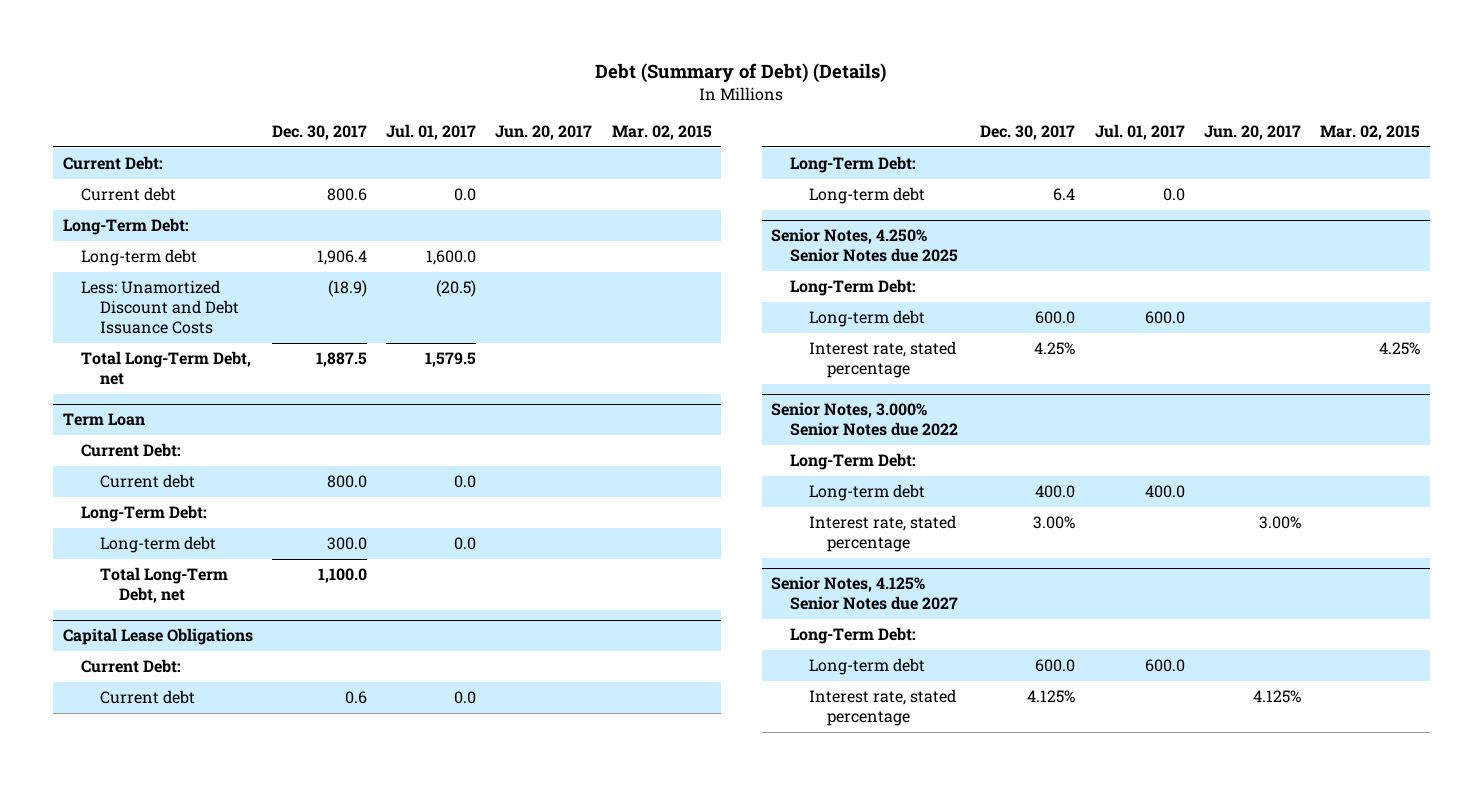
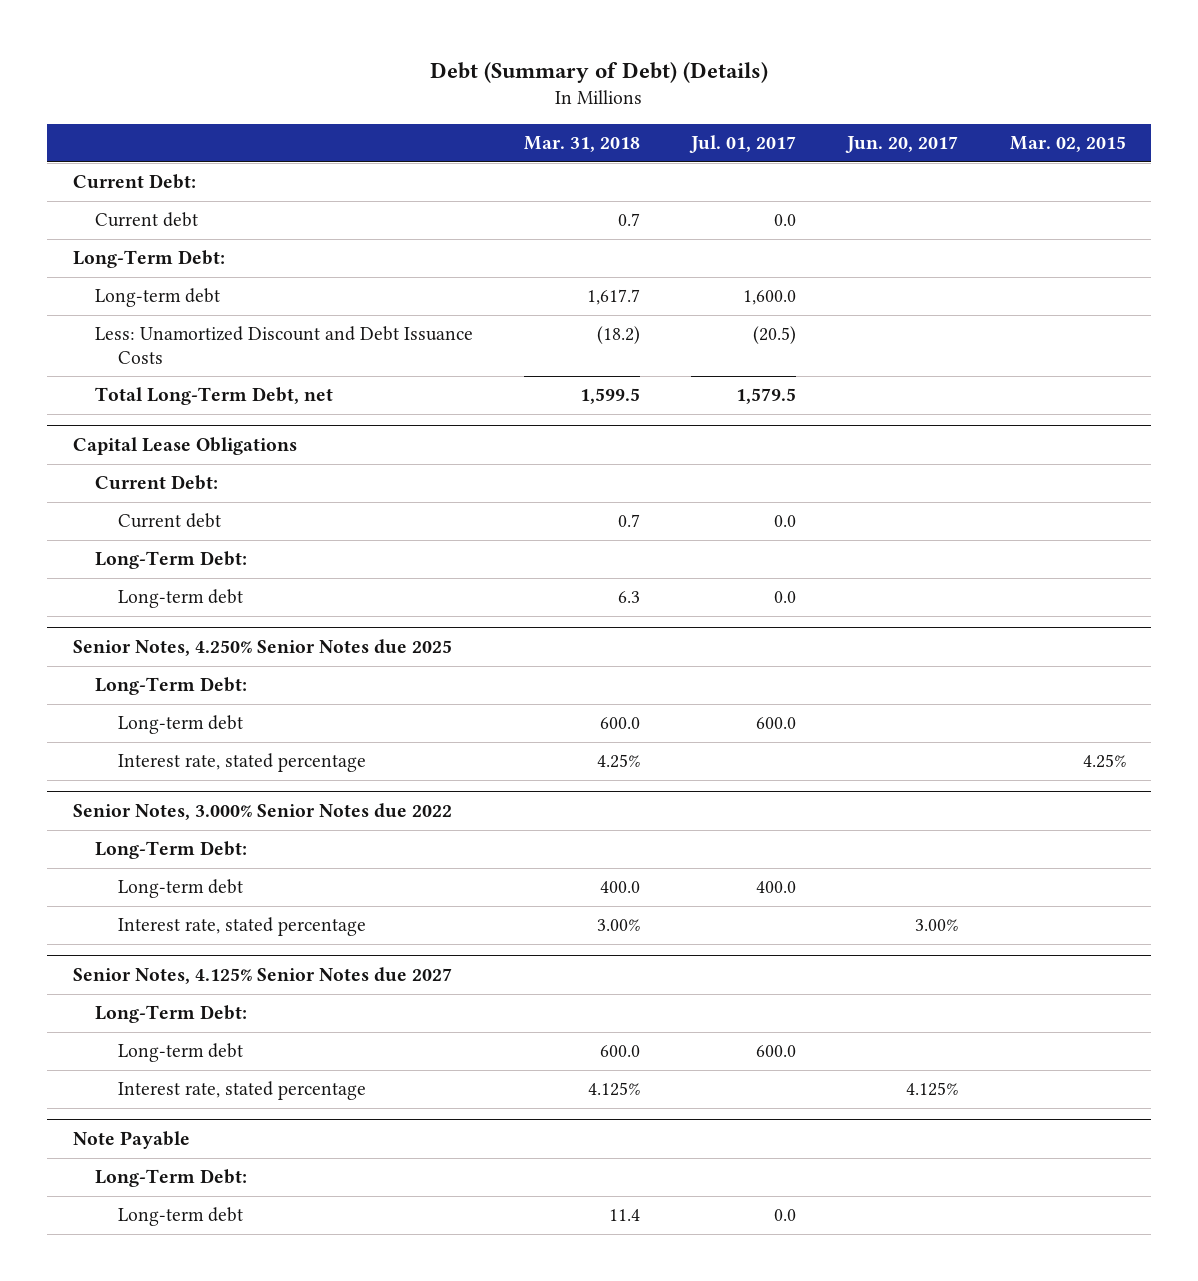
- | Dec. 30, 2017 | Jul. 01, 2017 | Jun. 20, 2017 | Mar. 02, 2015
+ | Mar. 31, 2018 | Jul. 01, 2017 | Jun. 20, 2017 | Mar. 02, 2015
- Term Loan
- Current Debt:
- Current debt | 800.0 | 0.0 | |
- Long-Term Debt:
- Long-term debt | 300.0 | 0.0 | |
- Total Long-Term Debt, net | 1,100.0 | | |
+ Note Payable
+ Long-Term Debt:
+ Long-term debt | 11.4 | 0.0 | |

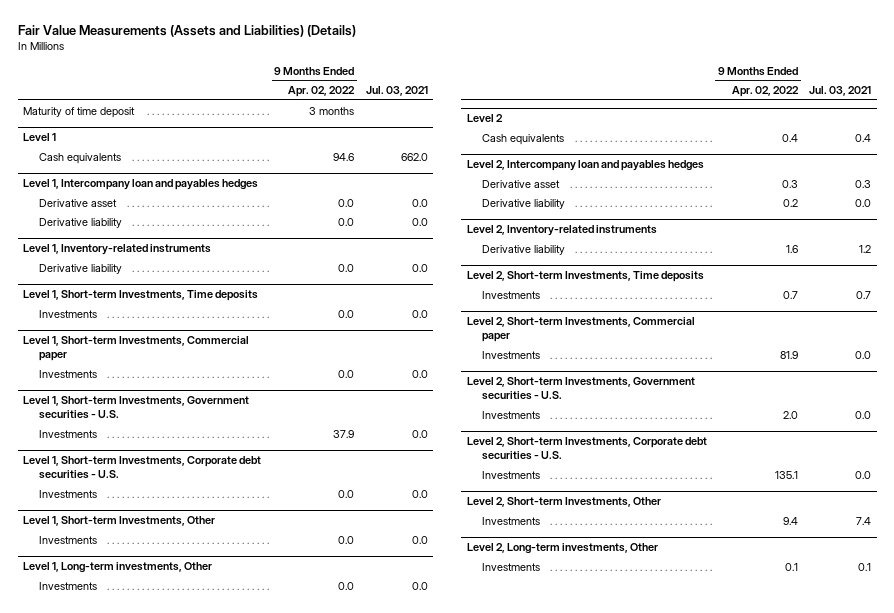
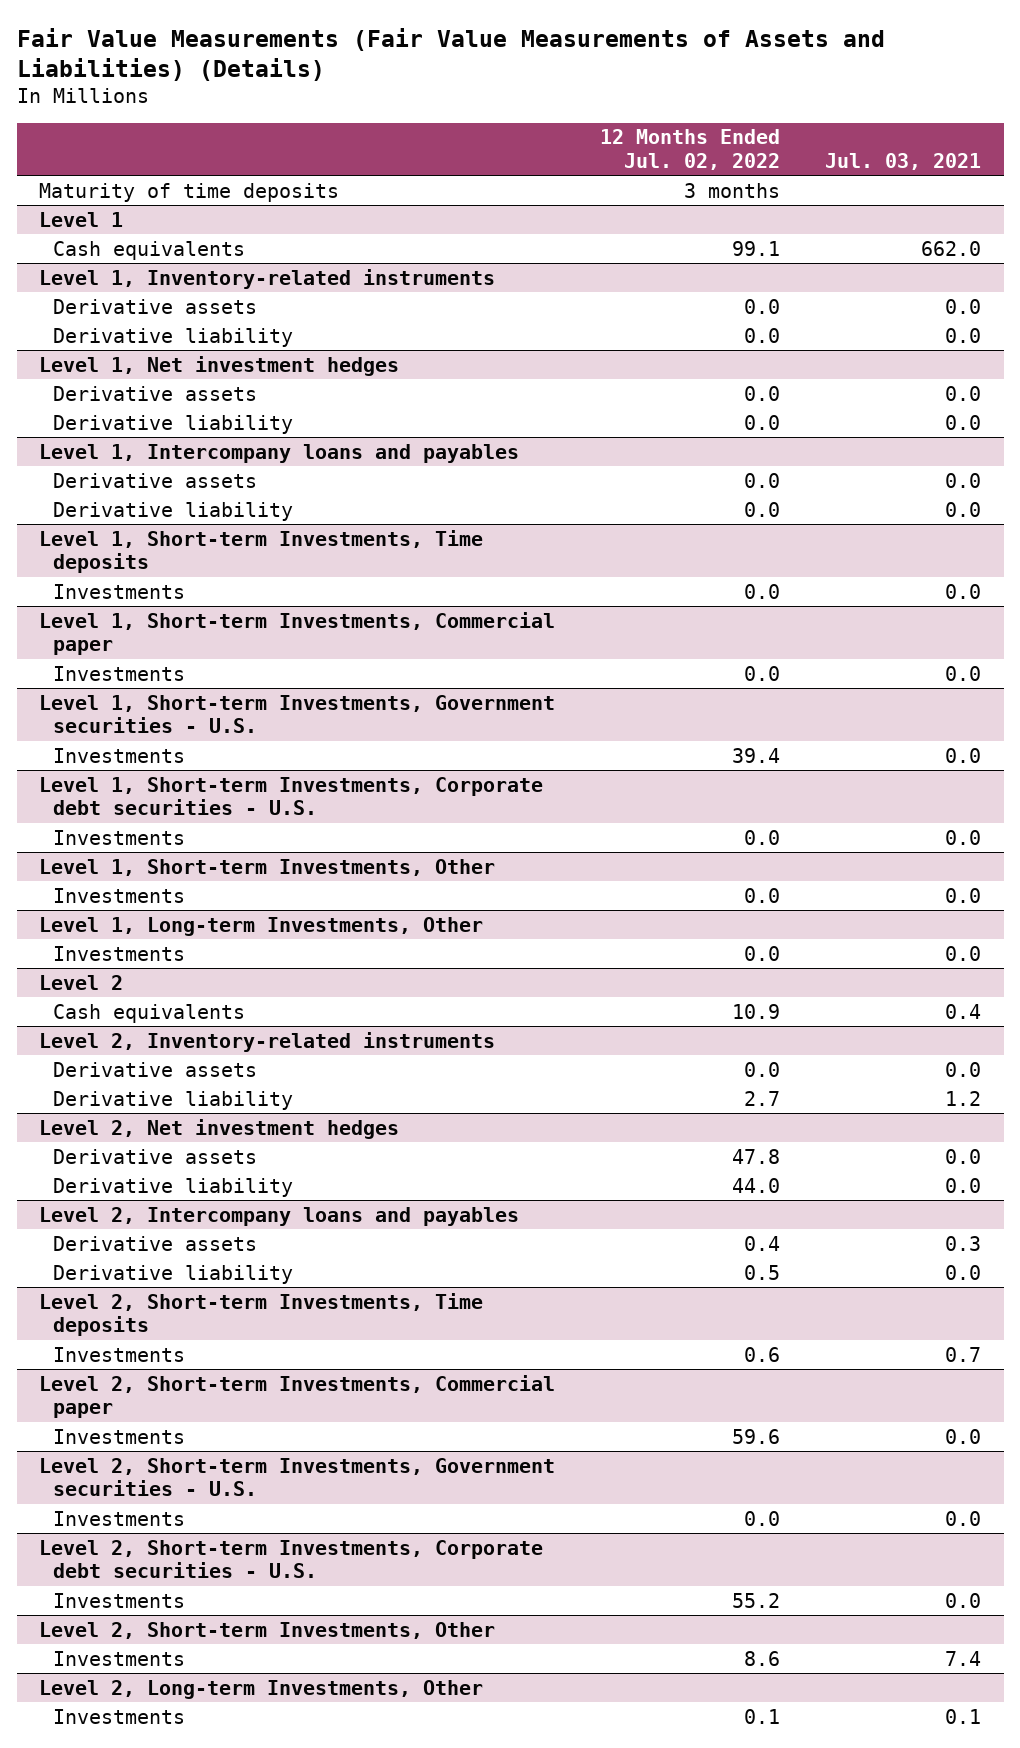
- Fair Value Measurements (Assets and Liabilities) (Details)
+ Fair Value Measurements (Fair Value Measurements of Assets and Liabilities) (Details)
- | 9 Months Ended Apr. 02, 2022 | Jul. 03, 2021
+ | 12 Months Ended Jul. 02, 2022 | Jul. 03, 2021
- Maturity of time deposit | 3 months |
+ Maturity of time deposits | 3 months |
- Level 1, Intercompany loan and payables hedges
- Derivative asset | 0.0 | 0.0
- Derivative liability | 0.0 | 0.0
@ Level 1, Inventory-related instruments
+ Derivative assets | 0.0 | 0.0
+ Level 1, Net investment hedges
+ Derivative assets | 0.0 | 0.0
+ Derivative liability | 0.0 | 0.0
+ Level 1, Intercompany loans and payables
+ Derivative assets | 0.0 | 0.0
+ Derivative liability | 0.0 | 0.0
- Level 1, Long-term investments, Other
+ Level 1, Long-term Investments, Other
- Level 2, Intercompany loan and payables hedges
- Derivative asset | 0.3 | 0.3
- Derivative liability | 0.2 | 0.0
@ Level 2, Inventory-related instruments
+ Derivative assets | 0.0 | 0.0
+ Level 2, Net investment hedges
+ Derivative assets | 47.8 | 0.0
+ Derivative liability | 44.0 | 0.0
+ Level 2, Intercompany loans and payables
+ Derivative assets | 0.4 | 0.3
+ Derivative liability | 0.5 | 0.0
- Level 2, Long-term investments, Other
+ Level 2, Long-term Investments, Other

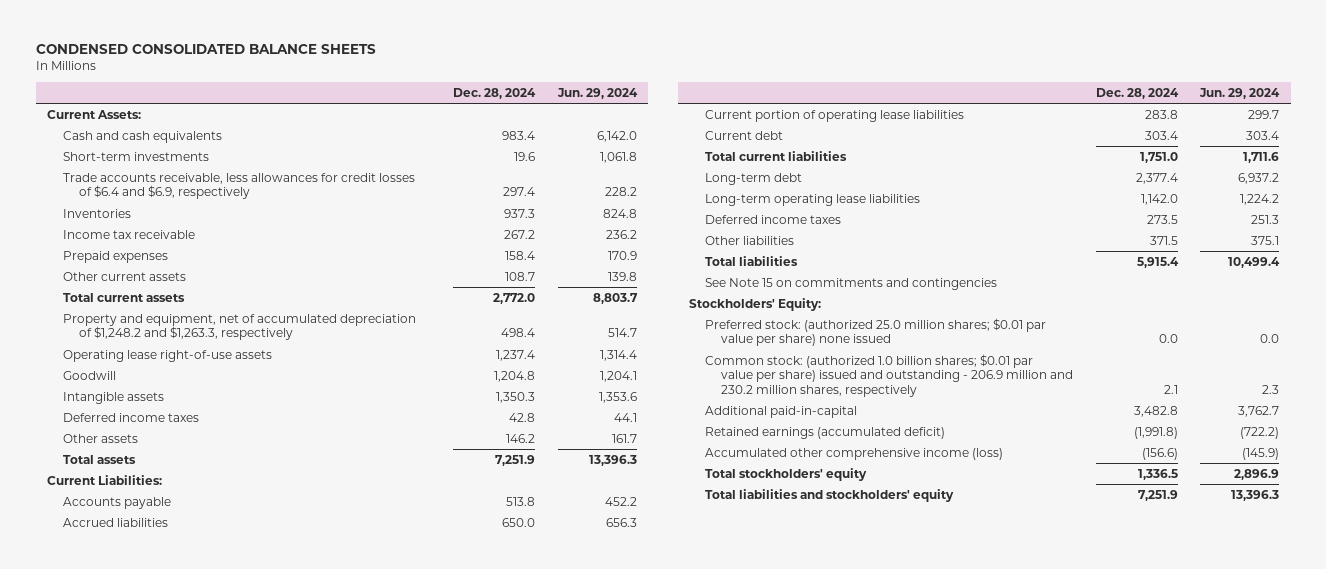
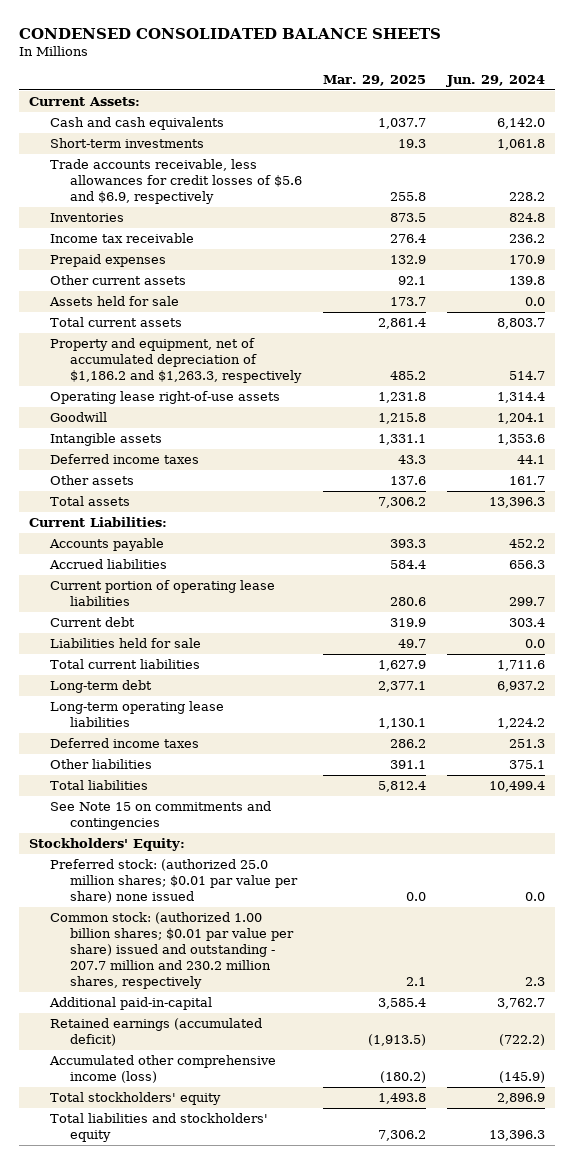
- | Dec. 28, 2024 | Jun. 29, 2024
+ | Mar. 29, 2025 | Jun. 29, 2024
- Trade accounts receivable, less allowances for credit losses of $6.4 and $6.9, respectively | 297.4 | 228.2
+ Trade accounts receivable, less allowances for credit losses of $5.6 and $6.9, respectively | 255.8 | 228.2
+ Assets held for sale | 173.7 | 0.0
- Property and equipment, net of accumulated depreciation of $1,248.2 and $1,263.3, respectively | 498.4 | 514.7
+ Property and equipment, net of accumulated depreciation of $1,186.2 and $1,263.3, respectively | 485.2 | 514.7
+ Liabilities held for sale | 49.7 | 0.0
- Common stock: (authorized 1.0 billion shares; $0.01 par value per share) issued and outstanding - 206.9 million and 230.2 million shares, respectively | 2.1 | 2.3
+ Common stock: (authorized 1.00 billion shares; $0.01 par value per share) issued and outstanding - 207.7 million and 230.2 million shares, respectively | 2.1 | 2.3

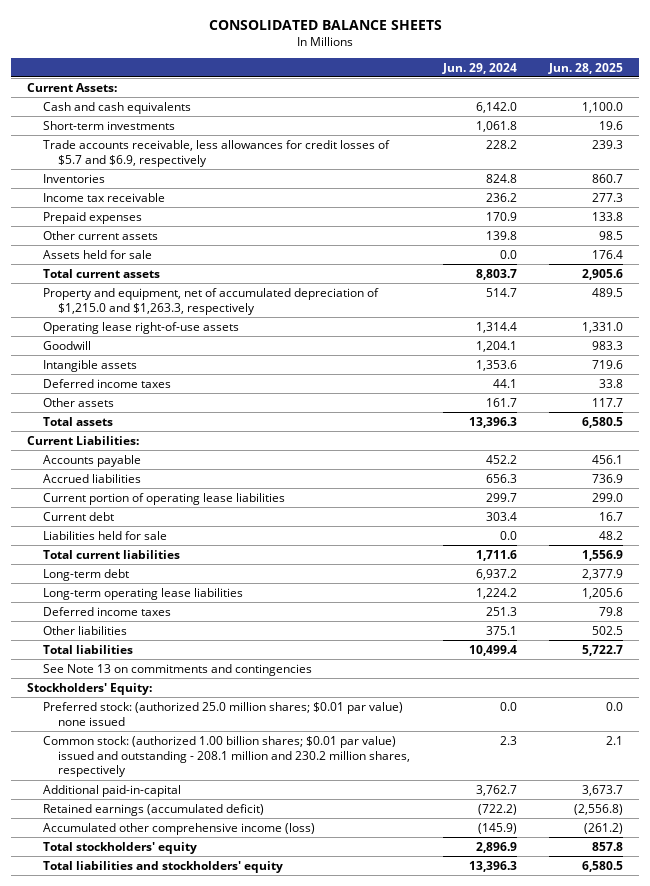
- CONDENSED CONSOLIDATED BALANCE SHEETS
+ CONSOLIDATED BALANCE SHEETS
- | Mar. 29, 2025 | Jun. 29, 2024
+ | Jun. 29, 2024 | Jun. 28, 2025
- Trade accounts receivable, less allowances for credit losses of $5.6 and $6.9, respectively | 255.8 | 228.2
+ Trade accounts receivable, less allowances for credit losses of $5.7 and $6.9, respectively | 228.2 | 239.3
- Property and equipment, net of accumulated depreciation of $1,186.2 and $1,263.3, respectively | 485.2 | 514.7
+ Property and equipment, net of accumulated depreciation of $1,215.0 and $1,263.3, respectively | 514.7 | 489.5
- See Note 15 on commitments and contingencies
+ See Note 13 on commitments and contingencies
- Preferred stock: (authorized 25.0 million shares; $0.01 par value per share) none issued | 0.0 | 0.0
- Common stock: (authorized 1.00 billion shares; $0.01 par value per share) issued and outstanding - 207.7 million and 230.2 million shares, respectively | 2.1 | 2.3
+ Preferred stock: (authorized 25.0 million shares; $0.01 par value) none issued | 0.0 | 0.0
+ Common stock: (authorized 1.00 billion shares; $0.01 par value) issued and outstanding - 208.1 million and 230.2 million shares, respectively | 2.3 | 2.1

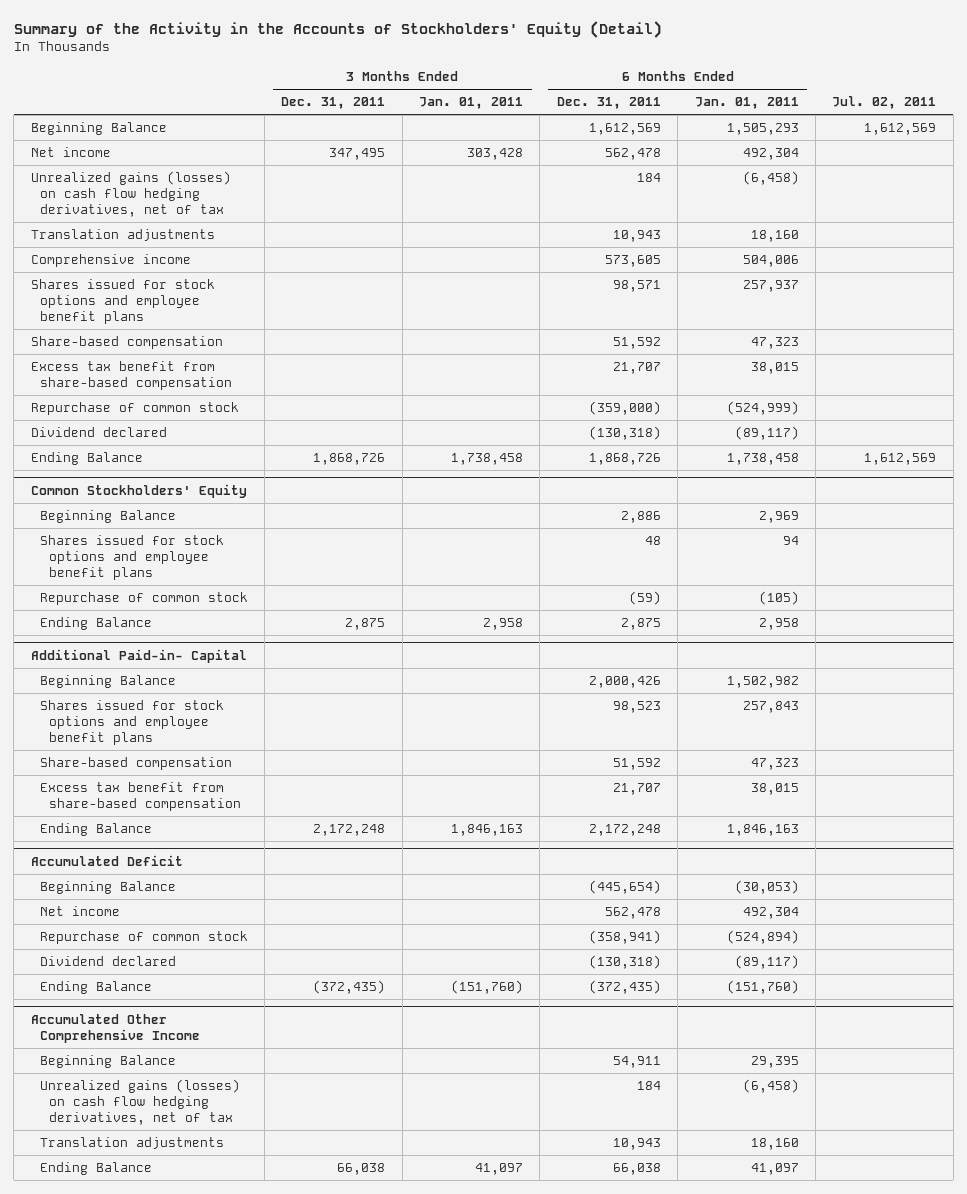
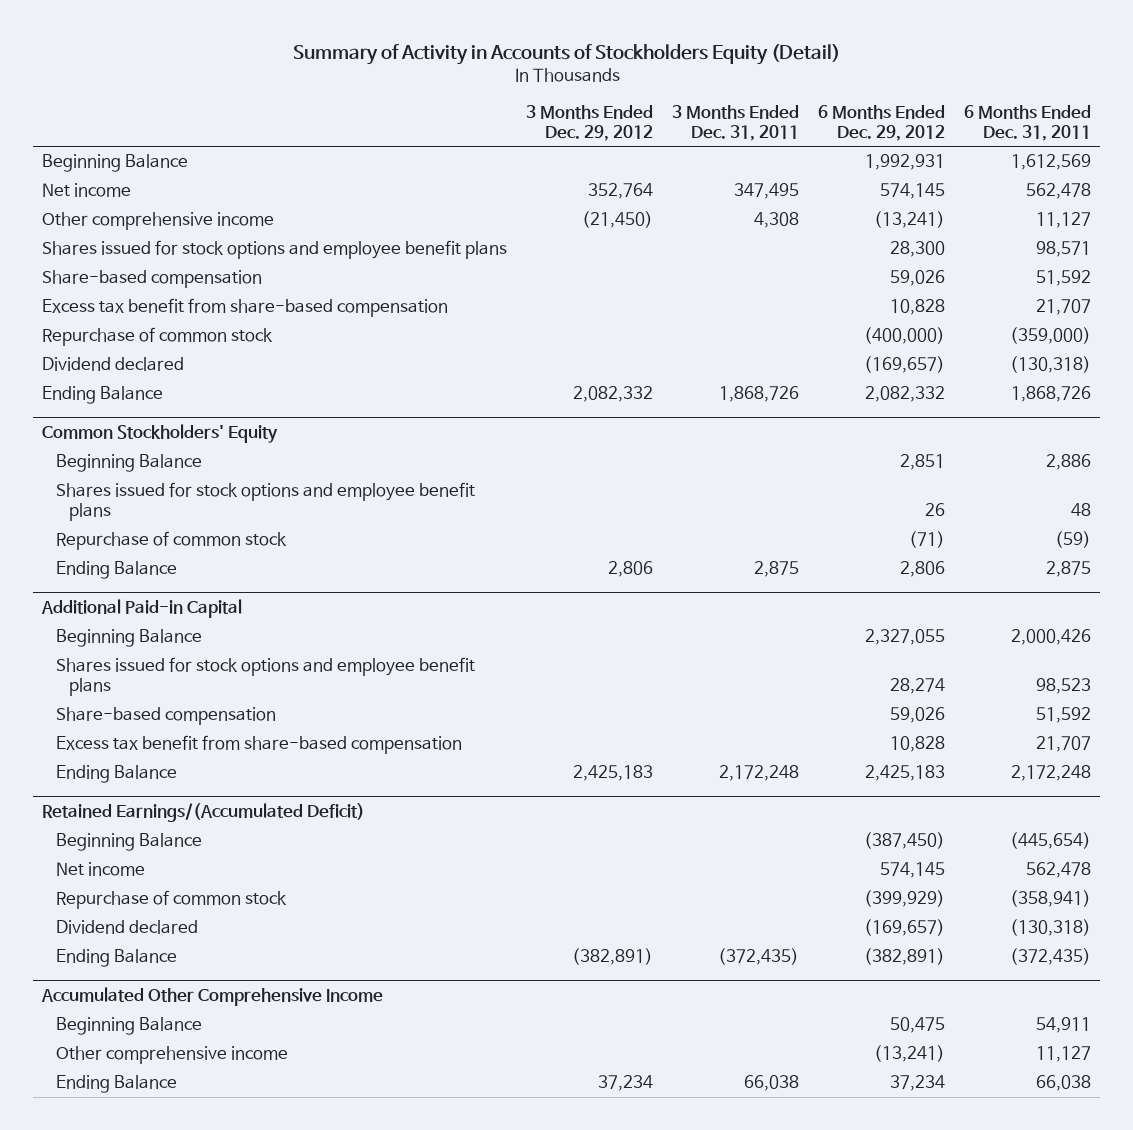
- Summary of the Activity in the Accounts of Stockholders' Equity (Detail)
+ Summary of Activity in Accounts of Stockholders Equity (Detail)
- | 3 Months Ended Dec. 31, 2011 | 3 Months Ended Jan. 01, 2011 | 6 Months Ended Dec. 31, 2011 | 6 Months Ended Jan. 01, 2011 | Jul. 02, 2011
+ | 3 Months Ended Dec. 29, 2012 | 3 Months Ended Dec. 31, 2011 | 6 Months Ended Dec. 29, 2012 | 6 Months Ended Dec. 31, 2011
- Unrealized gains (losses) on cash flow hedging derivatives, net of tax | | | 184 | (6,458) |
- Translation adjustments | | | 10,943 | 18,160 |
- Comprehensive income | | | 573,605 | 504,006 |
+ Other comprehensive income | (21,450) | 4,308 | (13,241) | 11,127
- Additional Paid-in- Capital
+ Additional Paid-in Capital
- Accumulated Deficit
+ Retained Earnings/(Accumulated Deficit)
@ Accumulated Other Comprehensive Income
- Unrealized gains (losses) on cash flow hedging derivatives, net of tax | | | 184 | (6,458) |
- Translation adjustments | | | 10,943 | 18,160 |
+ Other comprehensive income | | | (13,241) | 11,127

